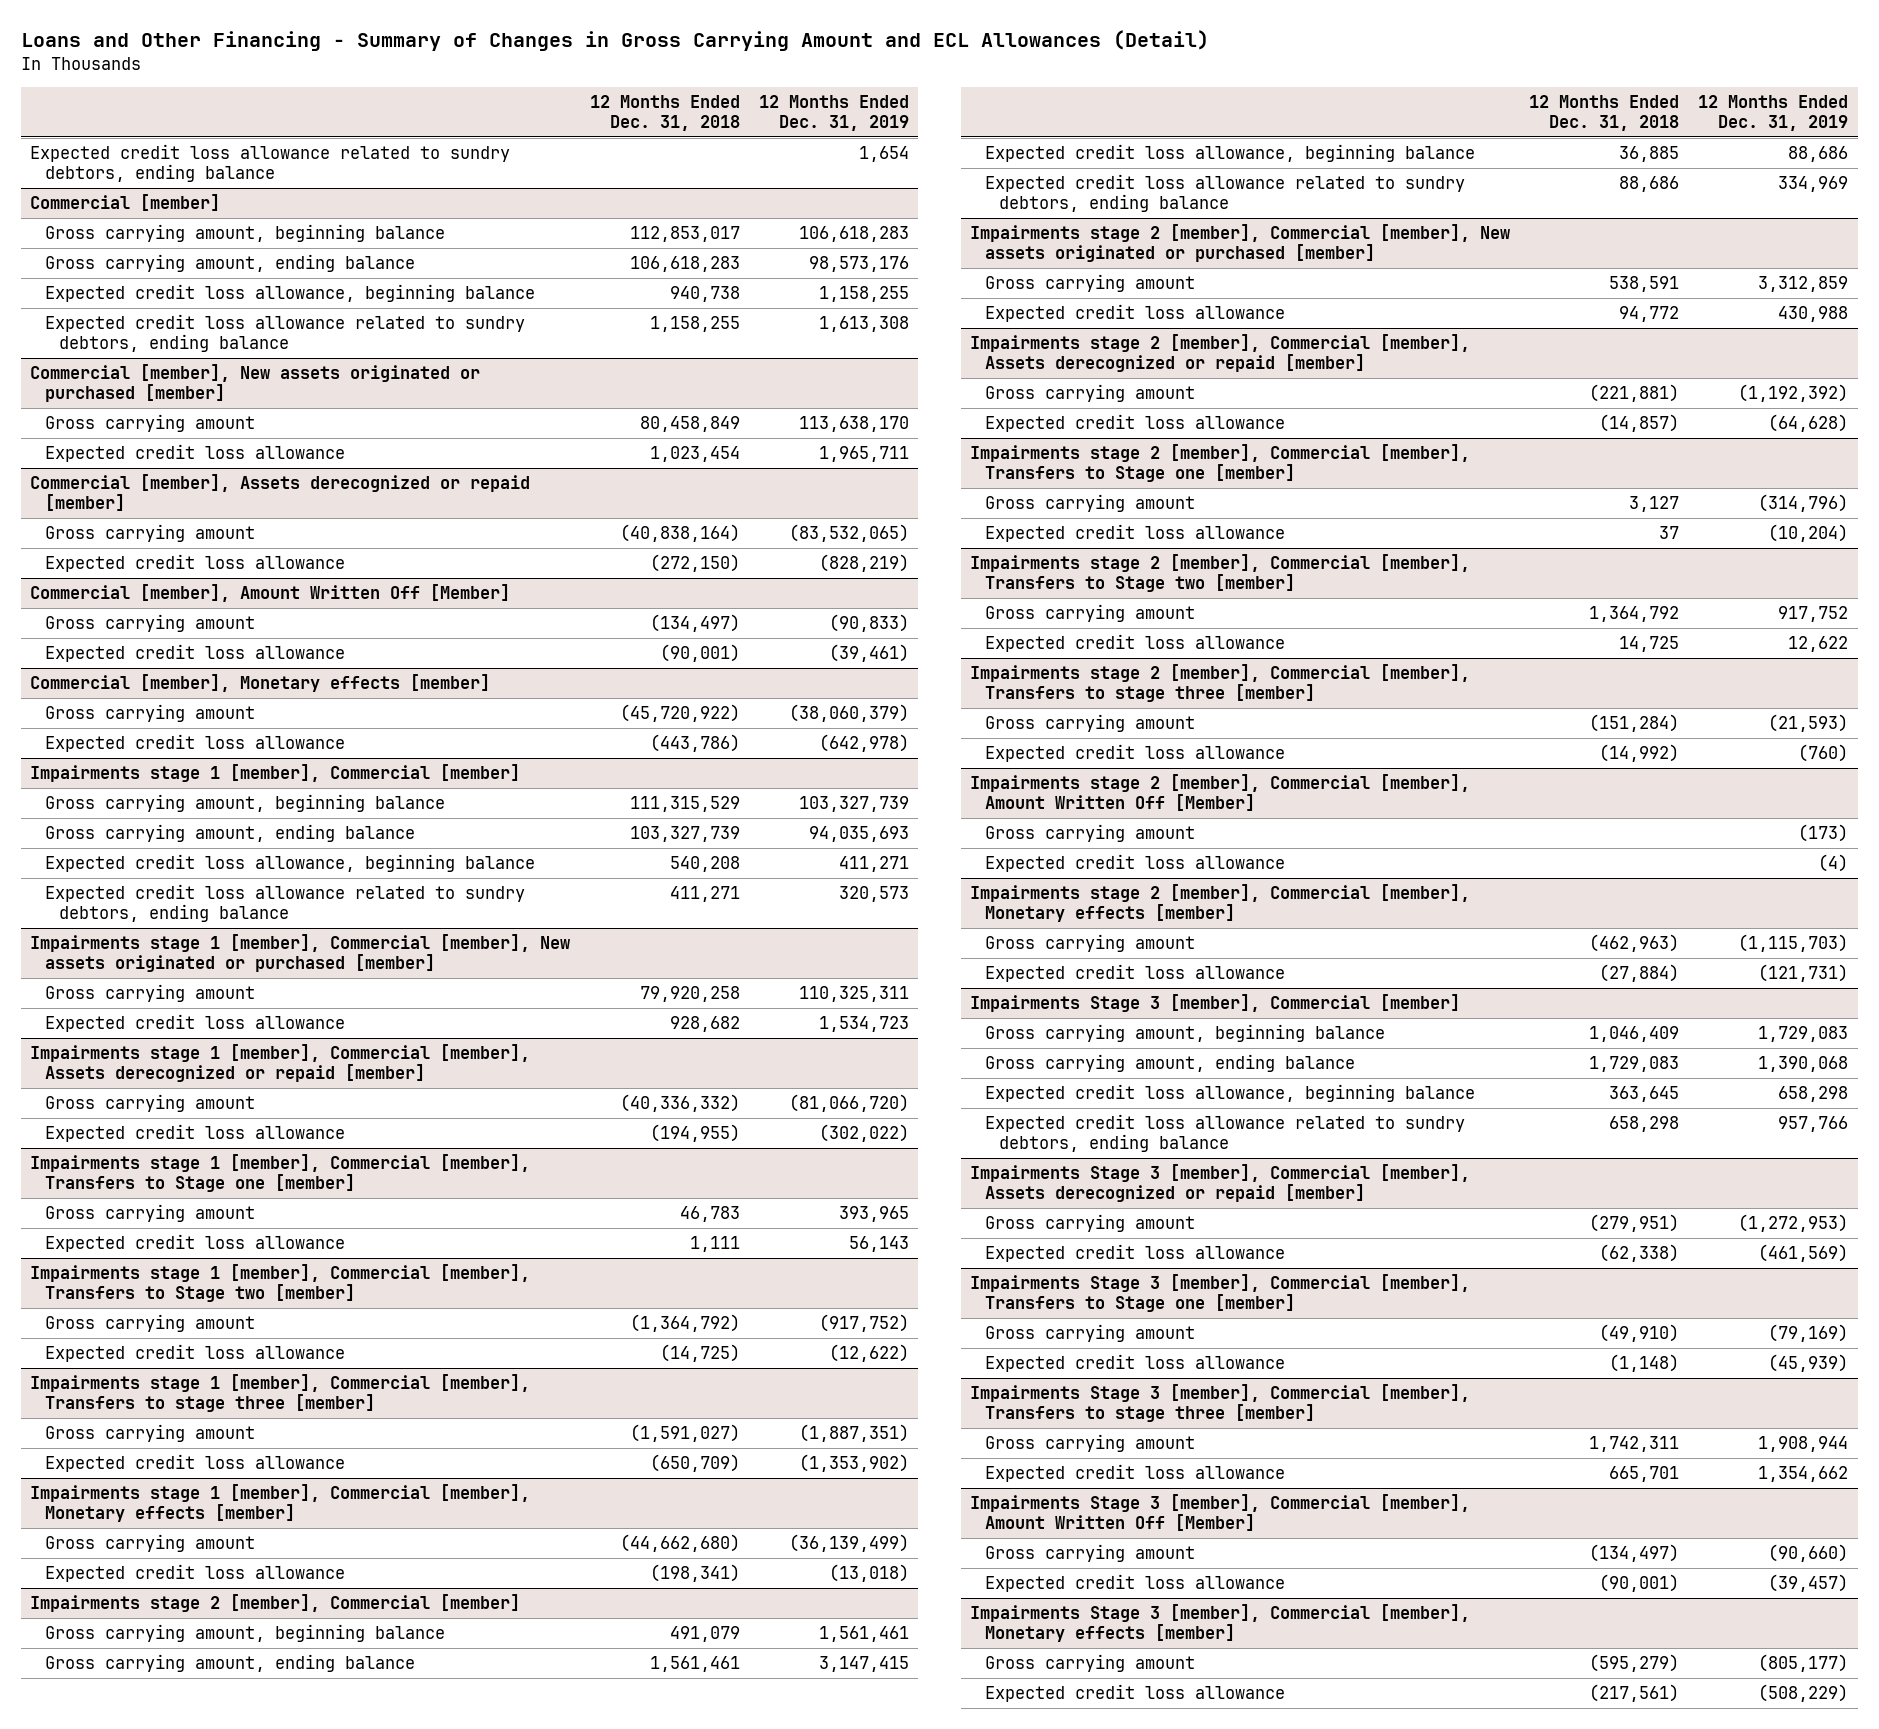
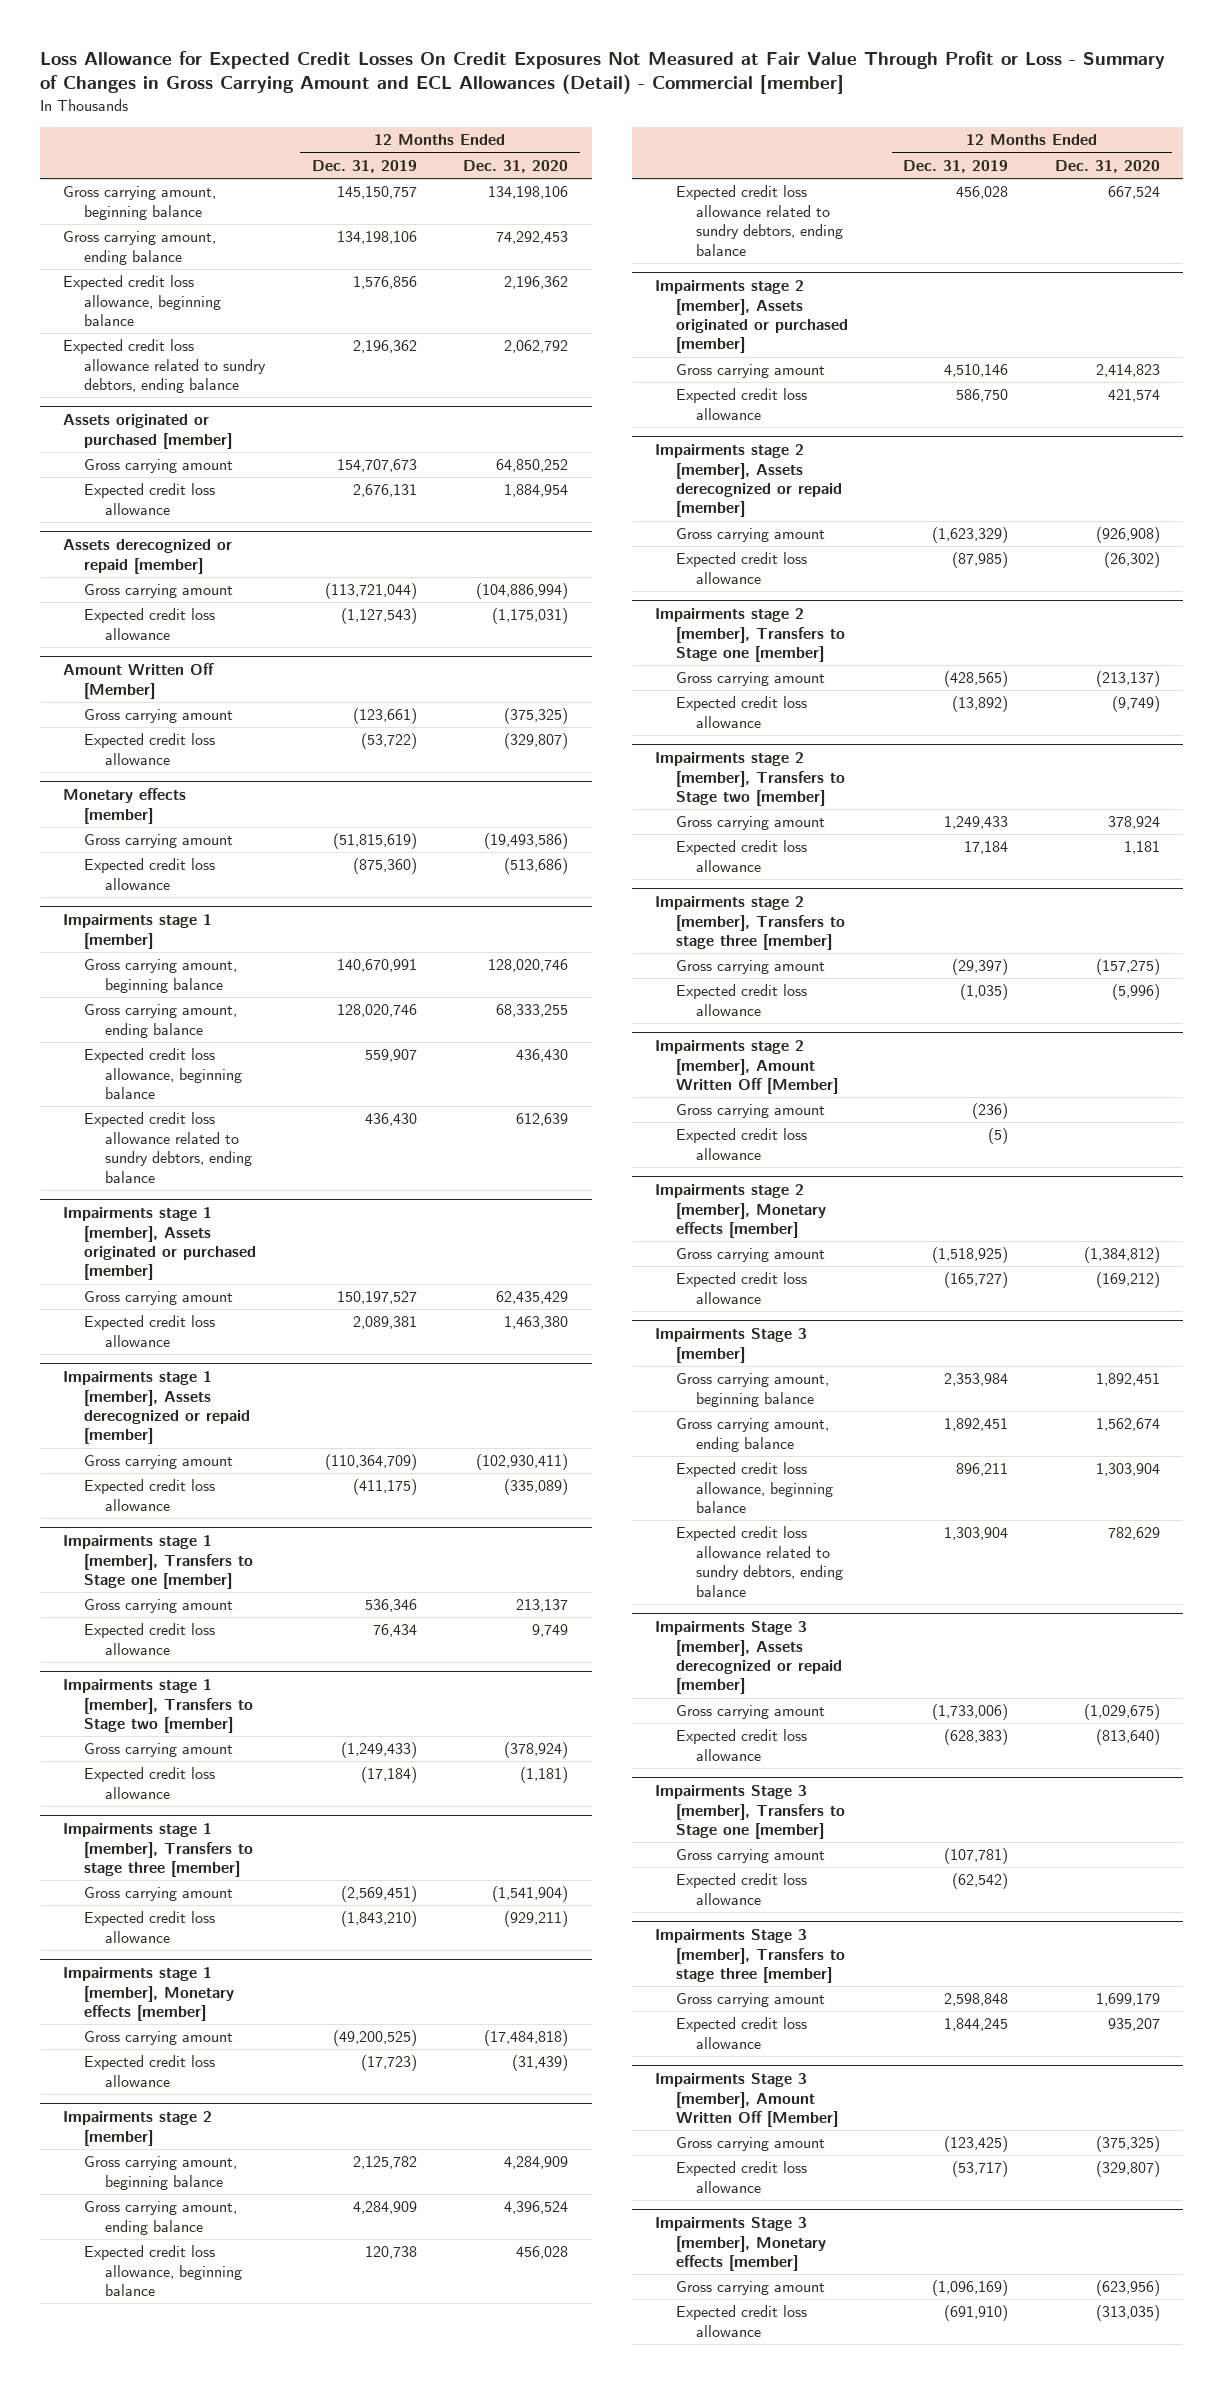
- Loans and Other Financing - Summary of Changes in Gross Carrying Amount and ECL Allowances (Detail)
+ Loss Allowance for Expected Credit Losses On Credit Exposures Not Measured at Fair Value Through Profit or Loss - Summary of Changes in Gross Carrying Amount and ECL Allowances (Detail) - Commercial [member]
- | 12 Months Ended Dec. 31, 2018 | 12 Months Ended Dec. 31, 2019
+ | 12 Months Ended Dec. 31, 2019 | 12 Months Ended Dec. 31, 2020
- Expected credit loss allowance related to sundry debtors, ending balance | | 1,654
- Commercial [member]
- Gross carrying amount, beginning balance | 112,853,017 | 106,618,283
- Gross carrying amount, ending balance | 106,618,283 | 98,573,176
- Expected credit loss allowance, beginning balance | 940,738 | 1,158,255
- Expected credit loss allowance related to sundry debtors, ending balance | 1,158,255 | 1,613,308
- Commercial [member], New assets originated or purchased [member]
- Gross carrying amount | 80,458,849 | 113,638,170
- Expected credit loss allowance | 1,023,454 | 1,965,711
- Commercial [member], Assets derecognized or repaid [member]
- Gross carrying amount | (40,838,164) | (83,532,065)
- Expected credit loss allowance | (272,150) | (828,219)
- Commercial [member], Amount Written Off [Member]
- Gross carrying amount | (134,497) | (90,833)
- Expected credit loss allowance | (90,001) | (39,461)
- Commercial [member], Monetary effects [member]
- Gross carrying amount | (45,720,922) | (38,060,379)
- Expected credit loss allowance | (443,786) | (642,978)
- Impairments stage 1 [member], Commercial [member]
- Gross carrying amount, beginning balance | 111,315,529 | 103,327,739
- Gross carrying amount, ending balance | 103,327,739 | 94,035,693
- Expected credit loss allowance, beginning balance | 540,208 | 411,271
- Expected credit loss allowance related to sundry debtors, ending balance | 411,271 | 320,573
- Impairments stage 1 [member], Commercial [member], New assets originated or purchased [member]
- Gross carrying amount | 79,920,258 | 110,325,311
- Expected credit loss allowance | 928,682 | 1,534,723
- Impairments stage 1 [member], Commercial [member], Assets derecognized or repaid [member]
- Gross carrying amount | (40,336,332) | (81,066,720)
- Expected credit loss allowance | (194,955) | (302,022)
- Impairments stage 1 [member], Commercial [member], Transfers to Stage one [member]
- Gross carrying amount | 46,783 | 393,965
- Expected credit loss allowance | 1,111 | 56,143
- Impairments stage 1 [member], Commercial [member], Transfers to Stage two [member]
- Gross carrying amount | (1,364,792) | (917,752)
- Expected credit loss allowance | (14,725) | (12,622)
- Impairments stage 1 [member], Commercial [member], Transfers to stage three [member]
- Gross carrying amount | (1,591,027) | (1,887,351)
- Expected credit loss allowance | (650,709) | (1,353,902)
- Impairments stage 1 [member], Commercial [member], Monetary effects [member]
- Gross carrying amount | (44,662,680) | (36,139,499)
- Expected credit loss allowance | (198,341) | (13,018)
- Impairments stage 2 [member], Commercial [member]
- Gross carrying amount, beginning balance | 491,079 | 1,561,461
- Gross carrying amount, ending balance | 1,561,461 | 3,147,415
- Expected credit loss allowance, beginning balance | 36,885 | 88,686
- Expected credit loss allowance related to sundry debtors, ending balance | 88,686 | 334,969
- Impairments stage 2 [member], Commercial [member], New assets originated or purchased [member]
- Gross carrying amount | 538,591 | 3,312,859
- Expected credit loss allowance | 94,772 | 430,988
- Impairments stage 2 [member], Commercial [member], Assets derecognized or repaid [member]
- Gross carrying amount | (221,881) | (1,192,392)
- Expected credit loss allowance | (14,857) | (64,628)
- Impairments stage 2 [member], Commercial [member], Transfers to Stage one [member]
- Gross carrying amount | 3,127 | (314,796)
- Expected credit loss allowance | 37 | (10,204)
- Impairments stage 2 [member], Commercial [member], Transfers to Stage two [member]
- Gross carrying amount | 1,364,792 | 917,752
- Expected credit loss allowance | 14,725 | 12,622
- Impairments stage 2 [member], Commercial [member], Transfers to stage three [member]
- Gross carrying amount | (151,284) | (21,593)
- Expected credit loss allowance | (14,992) | (760)
- Impairments stage 2 [member], Commercial [member], Amount Written Off [Member]
- Gross carrying amount | | (173)
- Expected credit loss allowance | | (4)
- Impairments stage 2 [member], Commercial [member], Monetary effects [member]
- Gross carrying amount | (462,963) | (1,115,703)
- Expected credit loss allowance | (27,884) | (121,731)
- Impairments Stage 3 [member], Commercial [member]
- Gross carrying amount, beginning balance | 1,046,409 | 1,729,083
- Gross carrying amount, ending balance | 1,729,083 | 1,390,068
- Expected credit loss allowance, beginning balance | 363,645 | 658,298
- Expected credit loss allowance related to sundry debtors, ending balance | 658,298 | 957,766
- Impairments Stage 3 [member], Commercial [member], Assets derecognized or repaid [member]
- Gross carrying amount | (279,951) | (1,272,953)
- Expected credit loss allowance | (62,338) | (461,569)
- Impairments Stage 3 [member], Commercial [member], Transfers to Stage one [member]
- Gross carrying amount | (49,910) | (79,169)
- Expected credit loss allowance | (1,148) | (45,939)
- Impairments Stage 3 [member], Commercial [member], Transfers to stage three [member]
- Gross carrying amount | 1,742,311 | 1,908,944
- Expected credit loss allowance | 665,701 | 1,354,662
- Impairments Stage 3 [member], Commercial [member], Amount Written Off [Member]
- Gross carrying amount | (134,497) | (90,660)
- Expected credit loss allowance | (90,001) | (39,457)
- Impairments Stage 3 [member], Commercial [member], Monetary effects [member]
- Gross carrying amount | (595,279) | (805,177)
- Expected credit loss allowance | (217,561) | (508,229)
+ Gross carrying amount, beginning balance | 145,150,757 | 134,198,106
+ Gross carrying amount, ending balance | 134,198,106 | 74,292,453
+ Expected credit loss allowance, beginning balance | 1,576,856 | 2,196,362
+ Expected credit loss allowance related to sundry debtors, ending balance | 2,196,362 | 2,062,792
+ Assets originated or purchased [member]
+ Gross carrying amount | 154,707,673 | 64,850,252
+ Expected credit loss allowance | 2,676,131 | 1,884,954
+ Assets derecognized or repaid [member]
+ Gross carrying amount | (113,721,044) | (104,886,994)
+ Expected credit loss allowance | (1,127,543) | (1,175,031)
+ Amount Written Off [Member]
+ Gross carrying amount | (123,661) | (375,325)
+ Expected credit loss allowance | (53,722) | (329,807)
+ Monetary effects [member]
+ Gross carrying amount | (51,815,619) | (19,493,586)
+ Expected credit loss allowance | (875,360) | (513,686)
+ Impairments stage 1 [member]
+ Gross carrying amount, beginning balance | 140,670,991 | 128,020,746
+ Gross carrying amount, ending balance | 128,020,746 | 68,333,255
+ Expected credit loss allowance, beginning balance | 559,907 | 436,430
+ Expected credit loss allowance related to sundry debtors, ending balance | 436,430 | 612,639
+ Impairments stage 1 [member], Assets originated or purchased [member]
+ Gross carrying amount | 150,197,527 | 62,435,429
+ Expected credit loss allowance | 2,089,381 | 1,463,380
+ Impairments stage 1 [member], Assets derecognized or repaid [member]
+ Gross carrying amount | (110,364,709) | (102,930,411)
+ Expected credit loss allowance | (411,175) | (335,089)
+ Impairments stage 1 [member], Transfers to Stage one [member]
+ Gross carrying amount | 536,346 | 213,137
+ Expected credit loss allowance | 76,434 | 9,749
+ Impairments stage 1 [member], Transfers to Stage two [member]
+ Gross carrying amount | (1,249,433) | (378,924)
+ Expected credit loss allowance | (17,184) | (1,181)
+ Impairments stage 1 [member], Transfers to stage three [member]
+ Gross carrying amount | (2,569,451) | (1,541,904)
+ Expected credit loss allowance | (1,843,210) | (929,211)
+ Impairments stage 1 [member], Monetary effects [member]
+ Gross carrying amount | (49,200,525) | (17,484,818)
+ Expected credit loss allowance | (17,723) | (31,439)
+ Impairments stage 2 [member]
+ Gross carrying amount, beginning balance | 2,125,782 | 4,284,909
+ Gross carrying amount, ending balance | 4,284,909 | 4,396,524
+ Expected credit loss allowance, beginning balance | 120,738 | 456,028
+ Expected credit loss allowance related to sundry debtors, ending balance | 456,028 | 667,524
+ Impairments stage 2 [member], Assets originated or purchased [member]
+ Gross carrying amount | 4,510,146 | 2,414,823
+ Expected credit loss allowance | 586,750 | 421,574
+ Impairments stage 2 [member], Assets derecognized or repaid [member]
+ Gross carrying amount | (1,623,329) | (926,908)
+ Expected credit loss allowance | (87,985) | (26,302)
+ Impairments stage 2 [member], Transfers to Stage one [member]
+ Gross carrying amount | (428,565) | (213,137)
+ Expected credit loss allowance | (13,892) | (9,749)
+ Impairments stage 2 [member], Transfers to Stage two [member]
+ Gross carrying amount | 1,249,433 | 378,924
+ Expected credit loss allowance | 17,184 | 1,181
+ Impairments stage 2 [member], Transfers to stage three [member]
+ Gross carrying amount | (29,397) | (157,275)
+ Expected credit loss allowance | (1,035) | (5,996)
+ Impairments stage 2 [member], Amount Written Off [Member]
+ Gross carrying amount | (236) |
+ Expected credit loss allowance | (5) |
+ Impairments stage 2 [member], Monetary effects [member]
+ Gross carrying amount | (1,518,925) | (1,384,812)
+ Expected credit loss allowance | (165,727) | (169,212)
+ Impairments Stage 3 [member]
+ Gross carrying amount, beginning balance | 2,353,984 | 1,892,451
+ Gross carrying amount, ending balance | 1,892,451 | 1,562,674
+ Expected credit loss allowance, beginning balance | 896,211 | 1,303,904
+ Expected credit loss allowance related to sundry debtors, ending balance | 1,303,904 | 782,629
+ Impairments Stage 3 [member], Assets derecognized or repaid [member]
+ Gross carrying amount | (1,733,006) | (1,029,675)
+ Expected credit loss allowance | (628,383) | (813,640)
+ Impairments Stage 3 [member], Transfers to Stage one [member]
+ Gross carrying amount | (107,781) |
+ Expected credit loss allowance | (62,542) |
+ Impairments Stage 3 [member], Transfers to stage three [member]
+ Gross carrying amount | 2,598,848 | 1,699,179
+ Expected credit loss allowance | 1,844,245 | 935,207
+ Impairments Stage 3 [member], Amount Written Off [Member]
+ Gross carrying amount | (123,425) | (375,325)
+ Expected credit loss allowance | (53,717) | (329,807)
+ Impairments Stage 3 [member], Monetary effects [member]
+ Gross carrying amount | (1,096,169) | (623,956)
+ Expected credit loss allowance | (691,910) | (313,035)

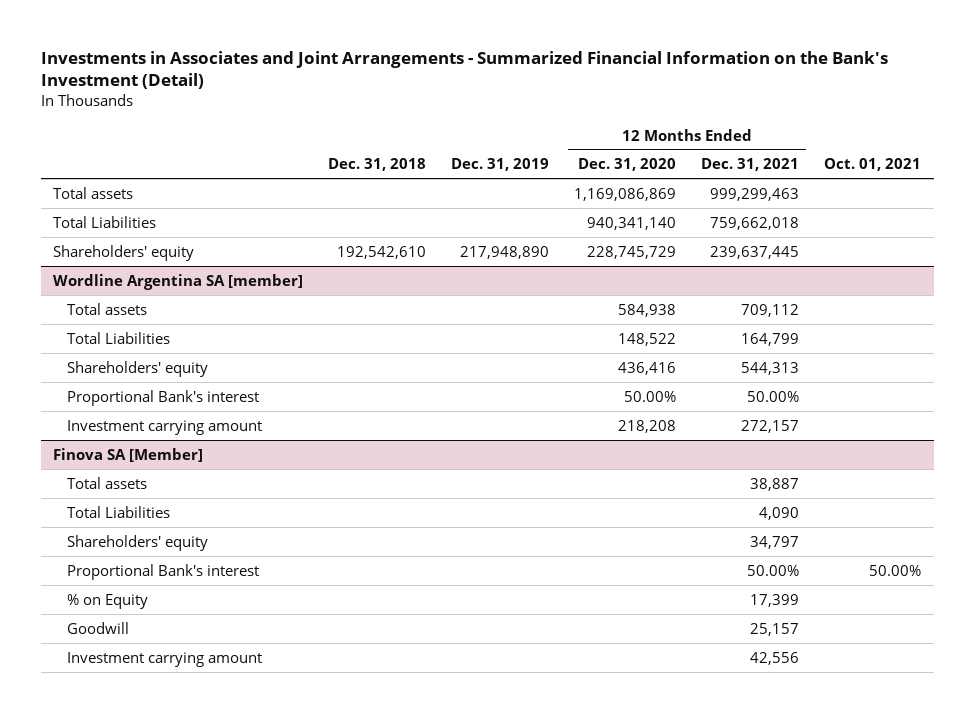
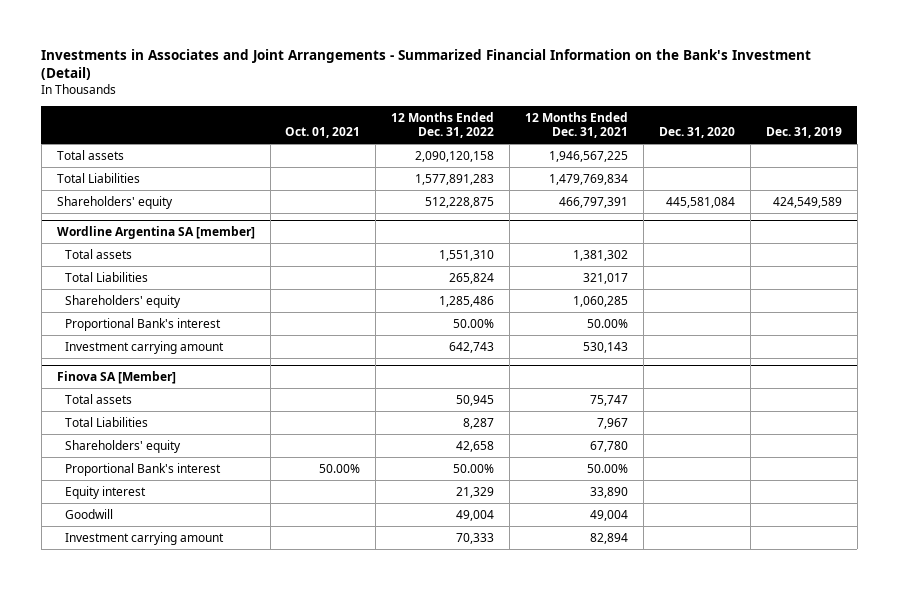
- | Dec. 31, 2018 | Dec. 31, 2019 | 12 Months Ended Dec. 31, 2020 | 12 Months Ended Dec. 31, 2021 | Oct. 01, 2021
+ | Oct. 01, 2021 | 12 Months Ended Dec. 31, 2022 | 12 Months Ended Dec. 31, 2021 | Dec. 31, 2020 | Dec. 31, 2019
- Total assets | | | 1,169,086,869 | 999,299,463 |
- Total Liabilities | | | 940,341,140 | 759,662,018 |
- Shareholders' equity | 192,542,610 | 217,948,890 | 228,745,729 | 239,637,445 |
+ Total assets | | 2,090,120,158 | 1,946,567,225 | |
+ Total Liabilities | | 1,577,891,283 | 1,479,769,834 | |
+ Shareholders' equity | | 512,228,875 | 466,797,391 | 445,581,084 | 424,549,589
@ Wordline Argentina SA [member]
- Total assets | | | 584,938 | 709,112 |
- Total Liabilities | | | 148,522 | 164,799 |
- Shareholders' equity | | | 436,416 | 544,313 |
+ Total assets | | 1,551,310 | 1,381,302 | |
+ Total Liabilities | | 265,824 | 321,017 | |
+ Shareholders' equity | | 1,285,486 | 1,060,285 | |
- Investment carrying amount | | | 218,208 | 272,157 |
+ Investment carrying amount | | 642,743 | 530,143 | |
@ Finova SA [Member]
- Total assets | | | | 38,887 |
- Total Liabilities | | | | 4,090 |
- Shareholders' equity | | | | 34,797 |
+ Total assets | | 50,945 | 75,747 | |
+ Total Liabilities | | 8,287 | 7,967 | |
+ Shareholders' equity | | 42,658 | 67,780 | |
- % on Equity | | | | 17,399 |
- Goodwill | | | | 25,157 |
- Investment carrying amount | | | | 42,556 |
+ Equity interest | | 21,329 | 33,890 | |
+ Goodwill | | 49,004 | 49,004 | |
+ Investment carrying amount | | 70,333 | 82,894 | |

